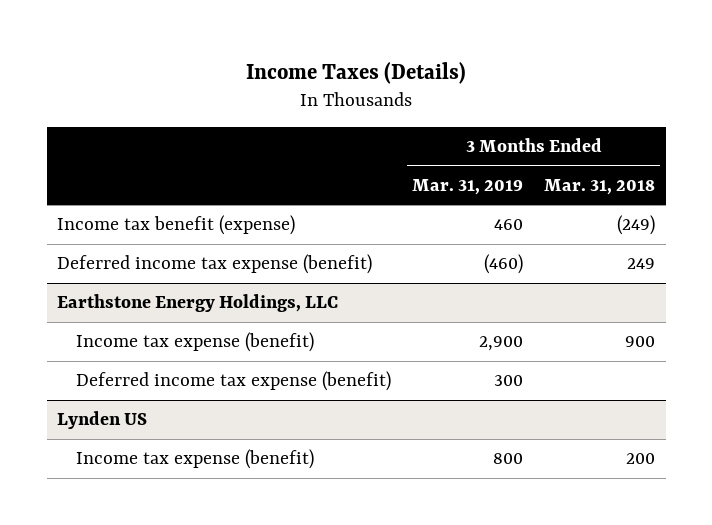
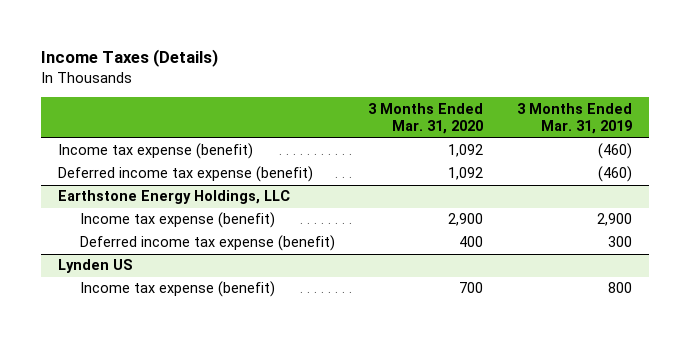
- | 3 Months Ended Mar. 31, 2019 | 3 Months Ended Mar. 31, 2018
+ | 3 Months Ended Mar. 31, 2020 | 3 Months Ended Mar. 31, 2019
- Income tax benefit (expense) | 460 | (249)
+ Income tax expense (benefit) | 1,092 | (460)

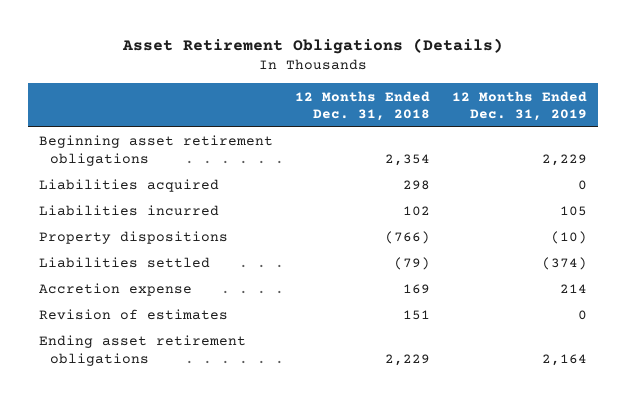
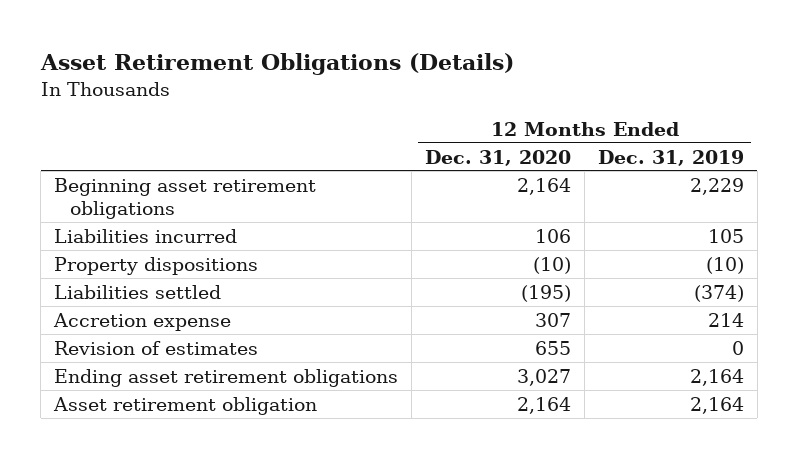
- | 12 Months Ended Dec. 31, 2018 | 12 Months Ended Dec. 31, 2019
+ | 12 Months Ended Dec. 31, 2020 | 12 Months Ended Dec. 31, 2019
- Liabilities acquired | 298 | 0
+ Asset retirement obligation | 2,164 | 2,164

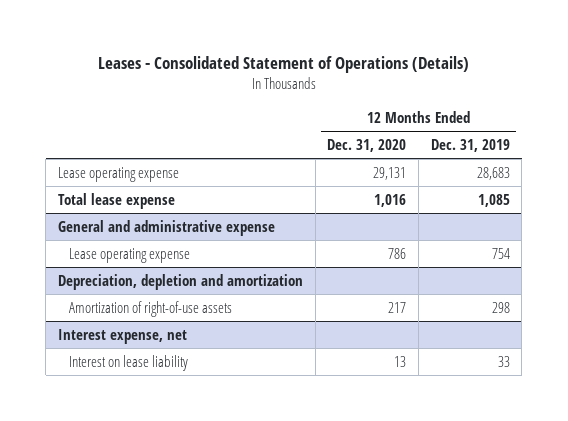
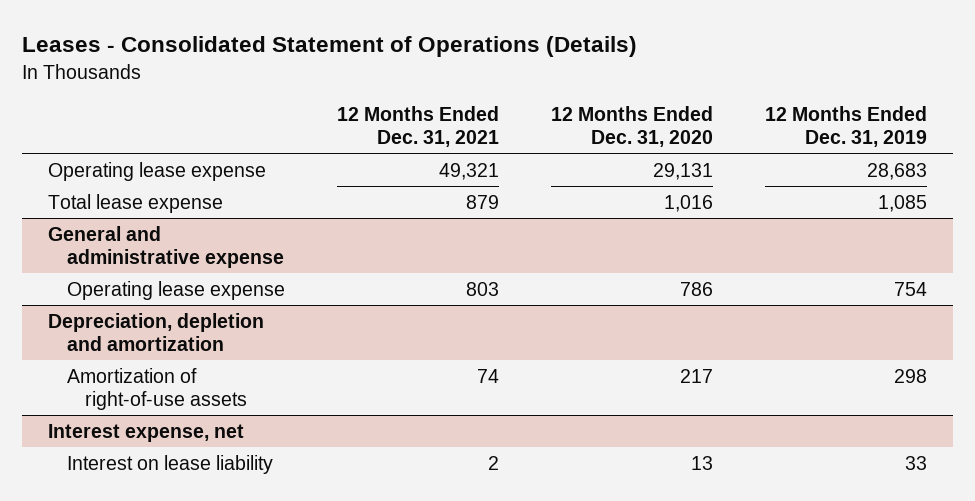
- | 12 Months Ended Dec. 31, 2020 | 12 Months Ended Dec. 31, 2019
+ | 12 Months Ended Dec. 31, 2021 | 12 Months Ended Dec. 31, 2020 | 12 Months Ended Dec. 31, 2019
- Lease operating expense | 29,131 | 28,683
+ Operating lease expense | 49,321 | 29,131 | 28,683
@ General and administrative expense
- Lease operating expense | 786 | 754
+ Operating lease expense | 803 | 786 | 754

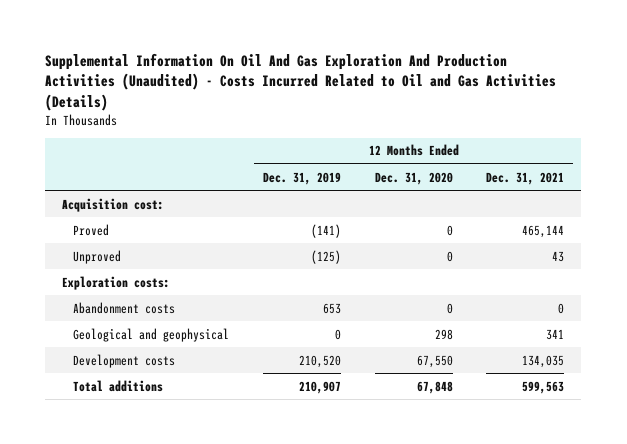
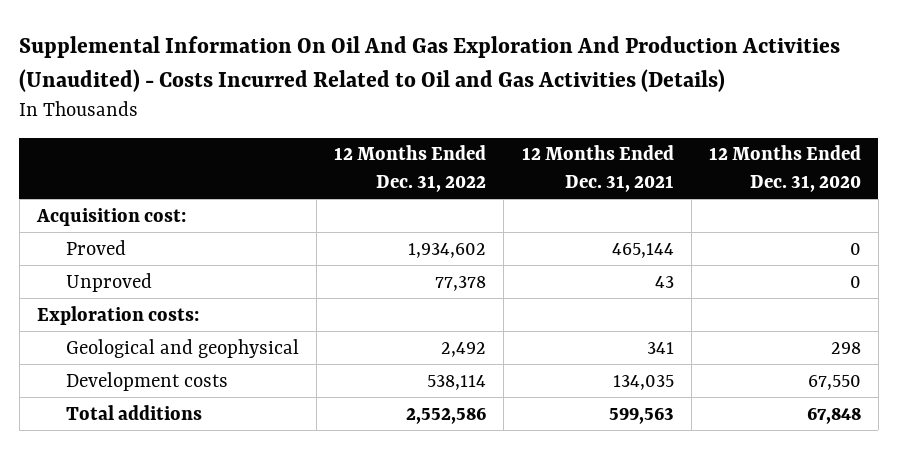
- | 12 Months Ended Dec. 31, 2019 | 12 Months Ended Dec. 31, 2020 | 12 Months Ended Dec. 31, 2021
+ | 12 Months Ended Dec. 31, 2022 | 12 Months Ended Dec. 31, 2021 | 12 Months Ended Dec. 31, 2020
- Abandonment costs | 653 | 0 | 0

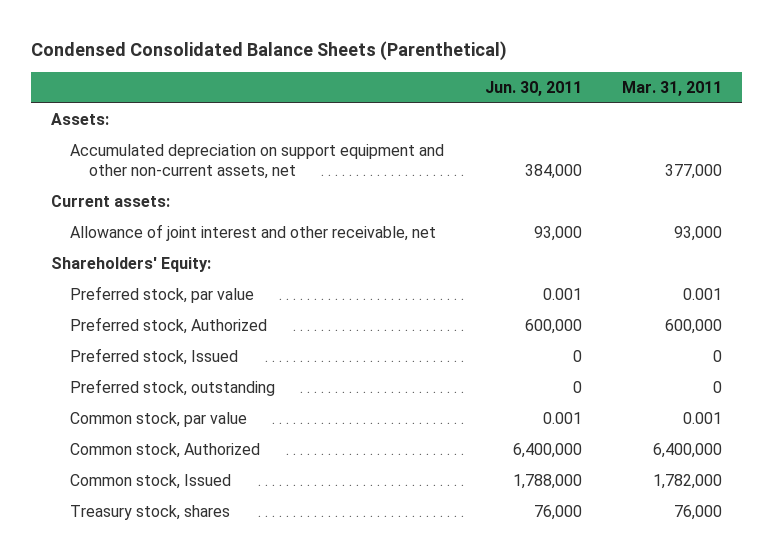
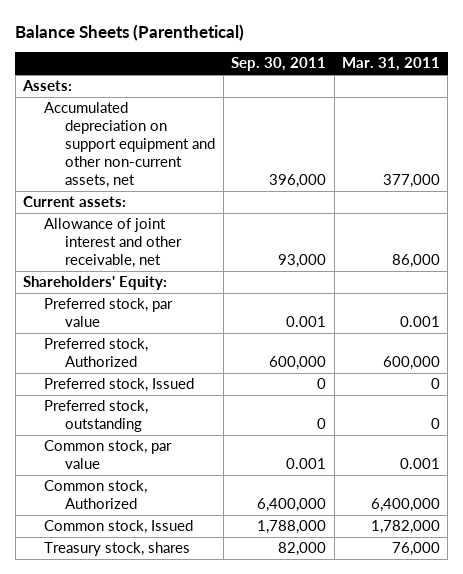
- Condensed Consolidated Balance Sheets (Parenthetical)
+ Balance Sheets (Parenthetical)
- | Jun. 30, 2011 | Mar. 31, 2011
+ | Sep. 30, 2011 | Mar. 31, 2011
- Allowance of joint interest and other receivable, net | 93,000 | 93,000
+ Allowance of joint interest and other receivable, net | 93,000 | 86,000

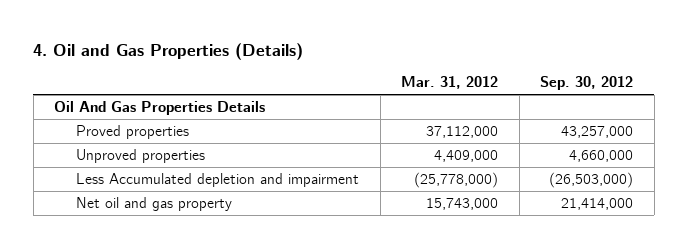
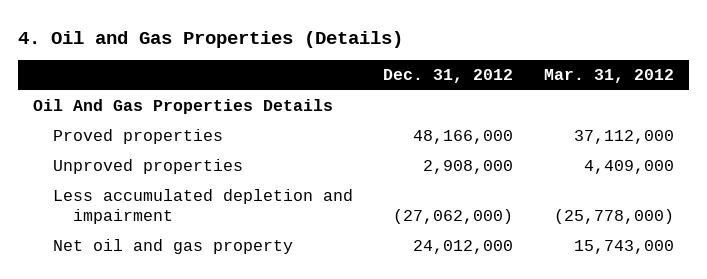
- | Mar. 31, 2012 | Sep. 30, 2012
+ | Dec. 31, 2012 | Mar. 31, 2012
- Less Accumulated depletion and impairment | (25,778,000) | (26,503,000)
+ Less accumulated depletion and impairment | (27,062,000) | (25,778,000)

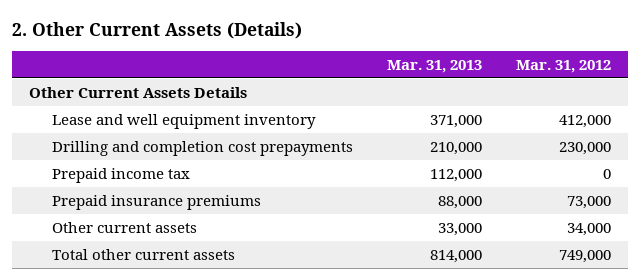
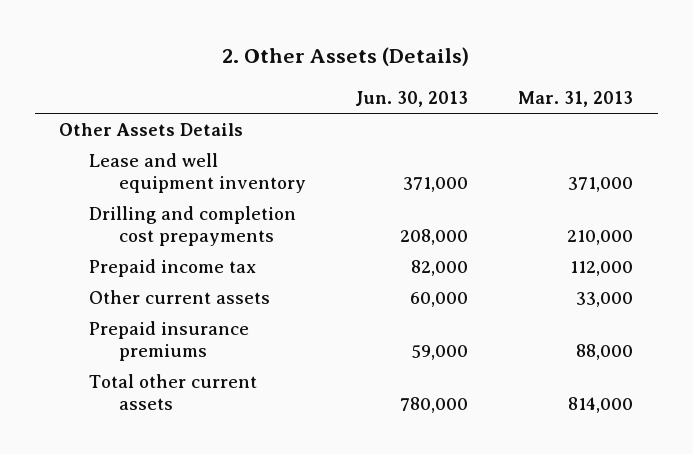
- 2. Other Current Assets (Details)
+ 2. Other Assets (Details)
- | Mar. 31, 2013 | Mar. 31, 2012
+ | Jun. 30, 2013 | Mar. 31, 2013
- Other Current Assets Details
+ Other Assets Details
moved down: Prepaid insurance premiums | 59,000 | 88,000

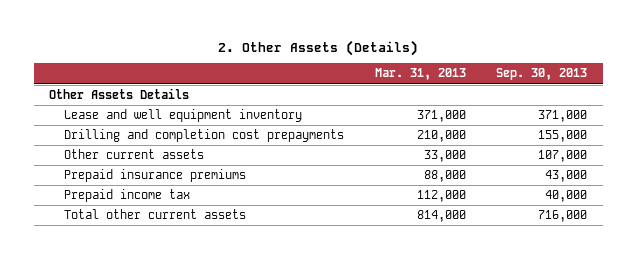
- | Jun. 30, 2013 | Mar. 31, 2013
+ | Mar. 31, 2013 | Sep. 30, 2013
moved down: Prepaid income tax | 112,000 | 40,000

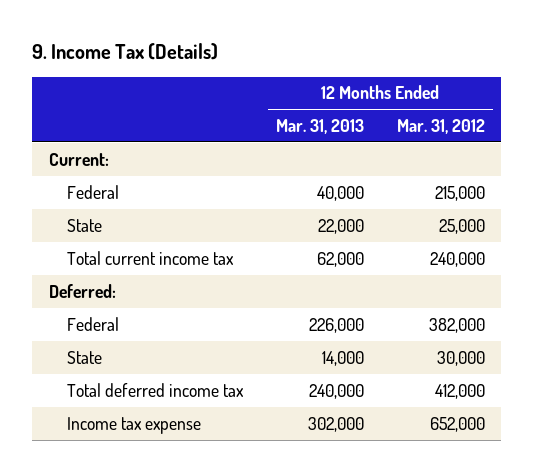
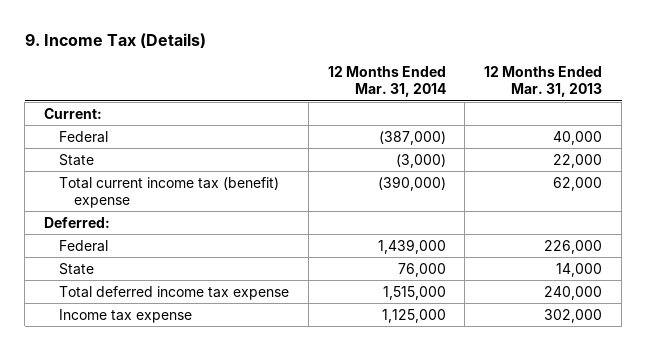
- | 12 Months Ended Mar. 31, 2013 | 12 Months Ended Mar. 31, 2012
+ | 12 Months Ended Mar. 31, 2014 | 12 Months Ended Mar. 31, 2013
- Total current income tax | 62,000 | 240,000
+ Total current income tax (benefit) expense | (390,000) | 62,000
- Total deferred income tax | 240,000 | 412,000
+ Total deferred income tax expense | 1,515,000 | 240,000

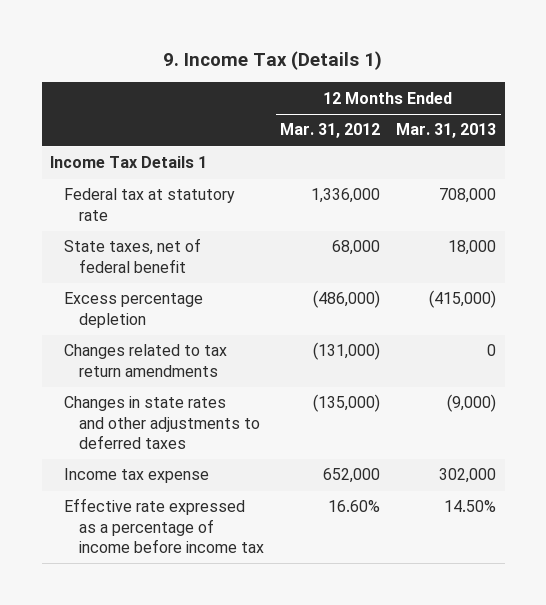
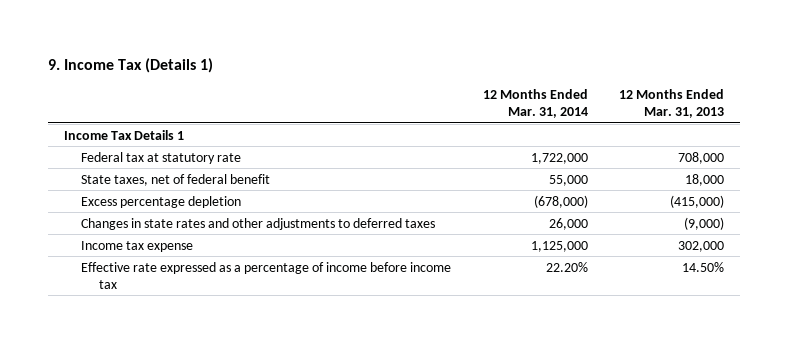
- | 12 Months Ended Mar. 31, 2012 | 12 Months Ended Mar. 31, 2013
+ | 12 Months Ended Mar. 31, 2014 | 12 Months Ended Mar. 31, 2013
- Changes related to tax return amendments | (131,000) | 0

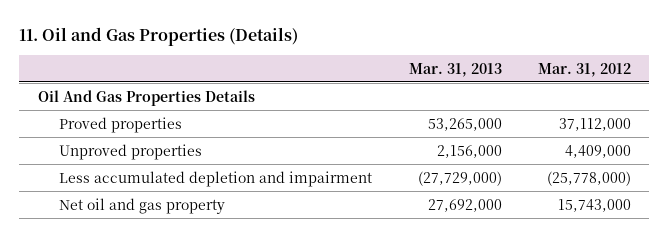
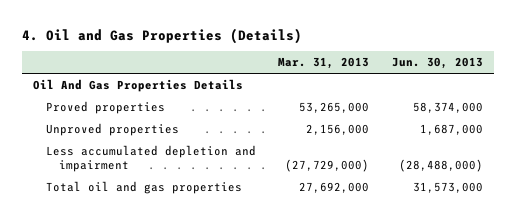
- 11. Oil and Gas Properties (Details)
+ 4. Oil and Gas Properties (Details)
- | Mar. 31, 2013 | Mar. 31, 2012
+ | Mar. 31, 2013 | Jun. 30, 2013
- Net oil and gas property | 27,692,000 | 15,743,000
+ Total oil and gas properties | 27,692,000 | 31,573,000

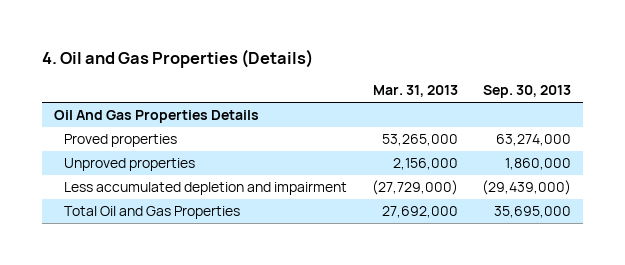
- | Mar. 31, 2013 | Jun. 30, 2013
+ | Mar. 31, 2013 | Sep. 30, 2013
- Total oil and gas properties | 27,692,000 | 31,573,000
+ Total Oil and Gas Properties | 27,692,000 | 35,695,000

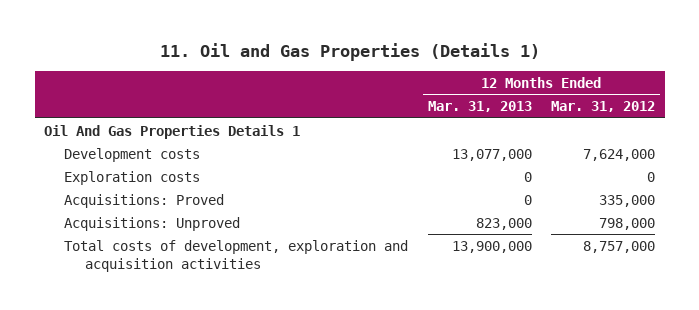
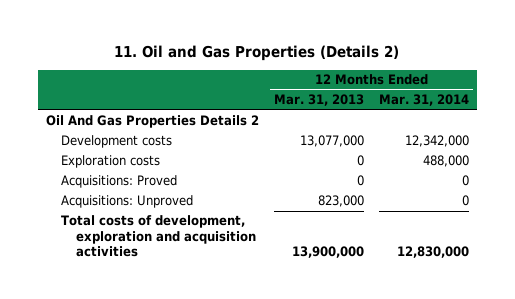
- 11. Oil and Gas Properties (Details 1)
+ 11. Oil and Gas Properties (Details 2)
- | 12 Months Ended Mar. 31, 2013 | 12 Months Ended Mar. 31, 2012
+ | 12 Months Ended Mar. 31, 2013 | 12 Months Ended Mar. 31, 2014
- Oil And Gas Properties Details 1
+ Oil And Gas Properties Details 2

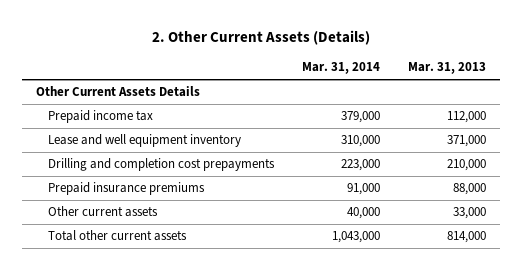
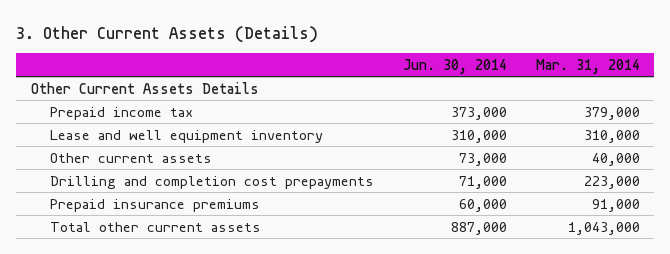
- 2. Other Current Assets (Details)
+ 3. Other Current Assets (Details)
- | Mar. 31, 2014 | Mar. 31, 2013
+ | Jun. 30, 2014 | Mar. 31, 2014
moved up: Other current assets | 73,000 | 40,000

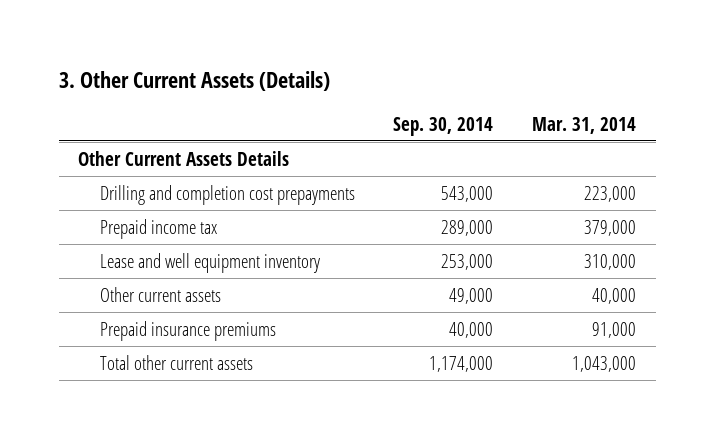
- | Jun. 30, 2014 | Mar. 31, 2014
+ | Sep. 30, 2014 | Mar. 31, 2014
moved up: Drilling and completion cost prepayments | 543,000 | 223,000

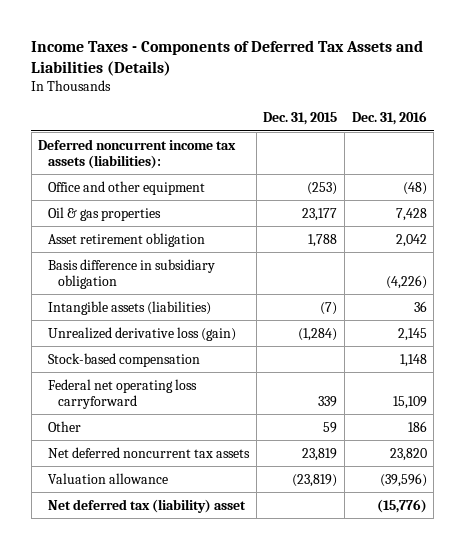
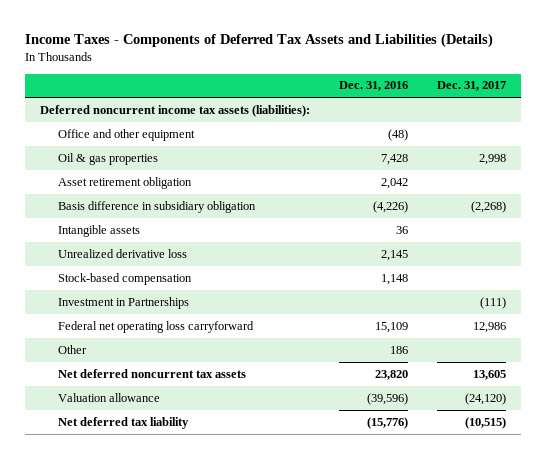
- | Dec. 31, 2015 | Dec. 31, 2016
+ | Dec. 31, 2016 | Dec. 31, 2017
- Intangible assets (liabilities) | (7) | 36
- Unrealized derivative loss (gain) | (1,284) | 2,145
+ Intangible assets | 36 |
+ Unrealized derivative loss | 2,145 |
+ Investment in Partnerships | | (111)
- Net deferred tax (liability) asset | | (15,776)
+ Net deferred tax liability | (15,776) | (10,515)

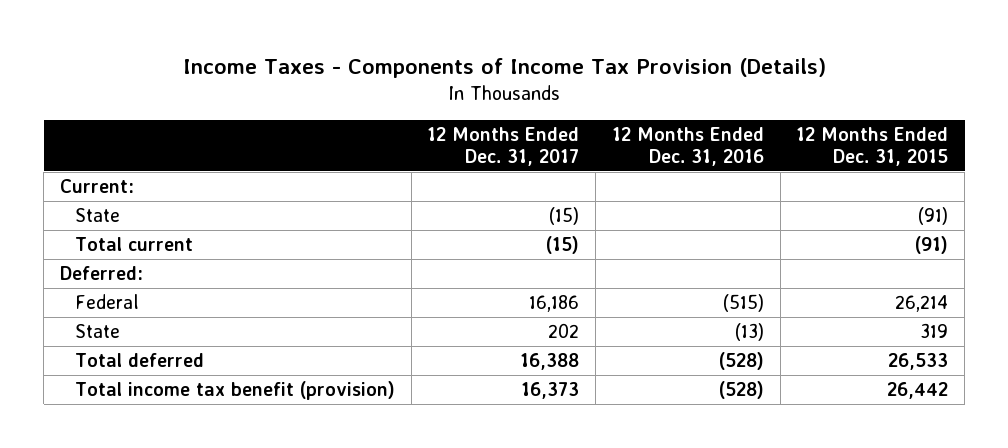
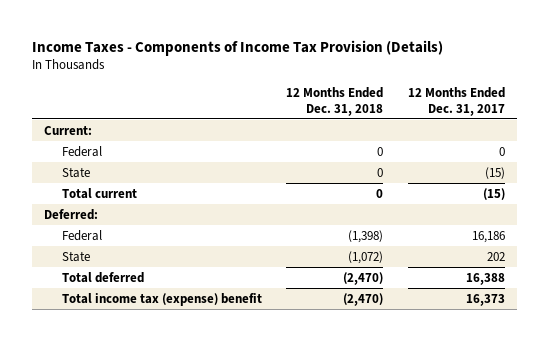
- | 12 Months Ended Dec. 31, 2017 | 12 Months Ended Dec. 31, 2016 | 12 Months Ended Dec. 31, 2015
+ | 12 Months Ended Dec. 31, 2018 | 12 Months Ended Dec. 31, 2017
+ Federal | 0 | 0
- Total income tax benefit (provision) | 16,373 | (528) | 26,442
+ Total income tax (expense) benefit | (2,470) | 16,373

